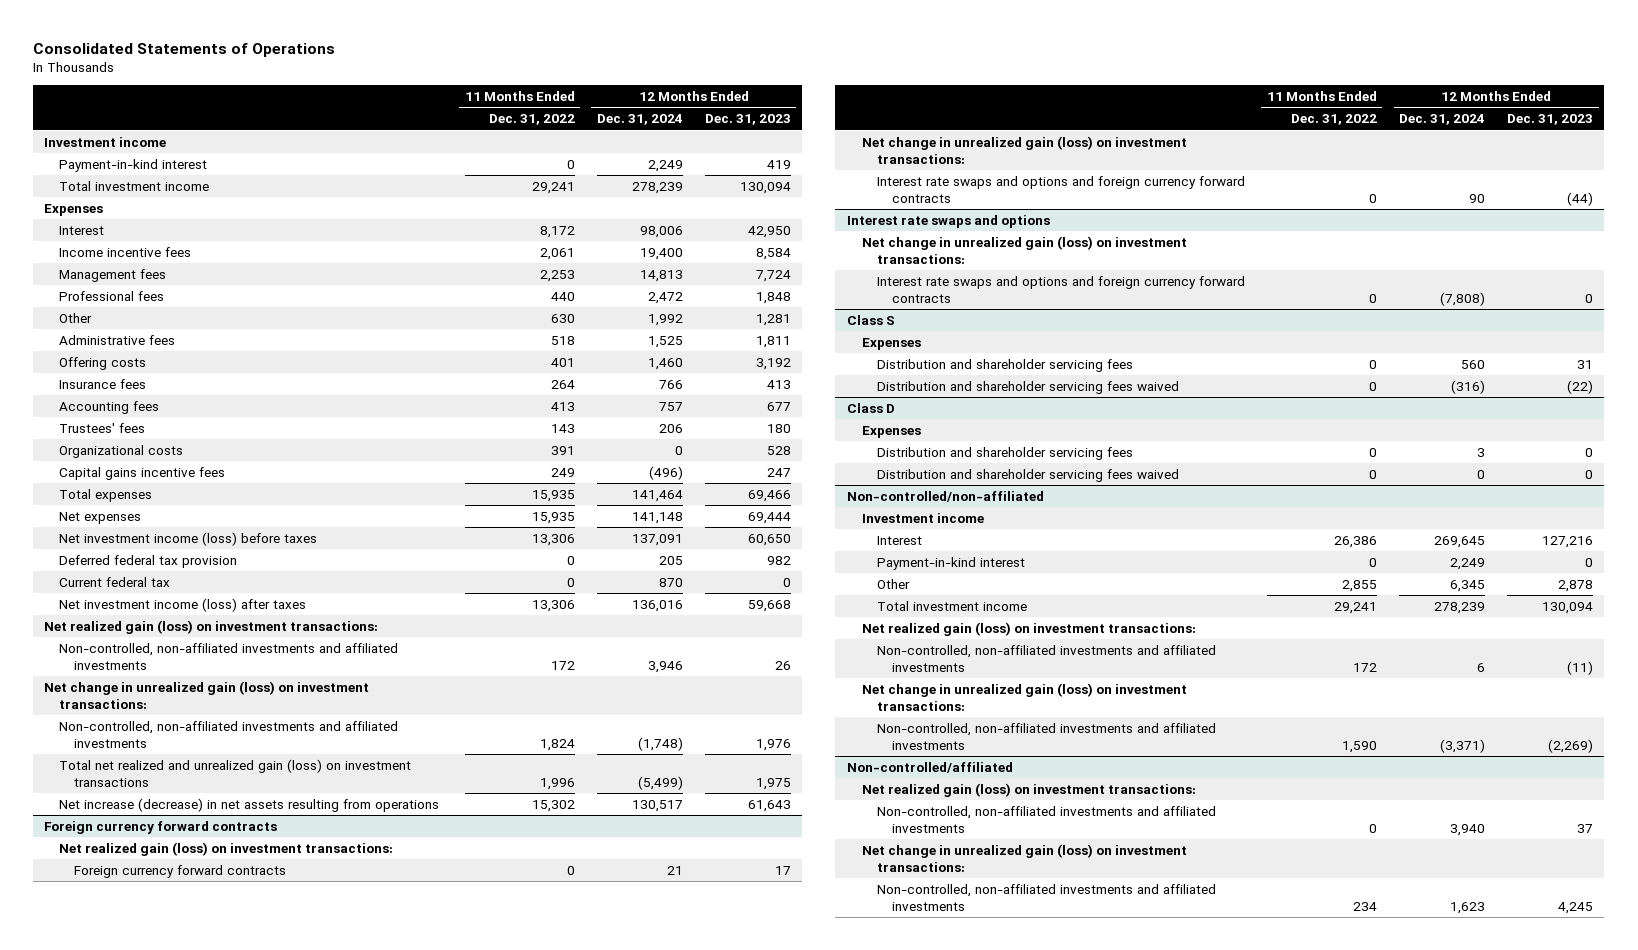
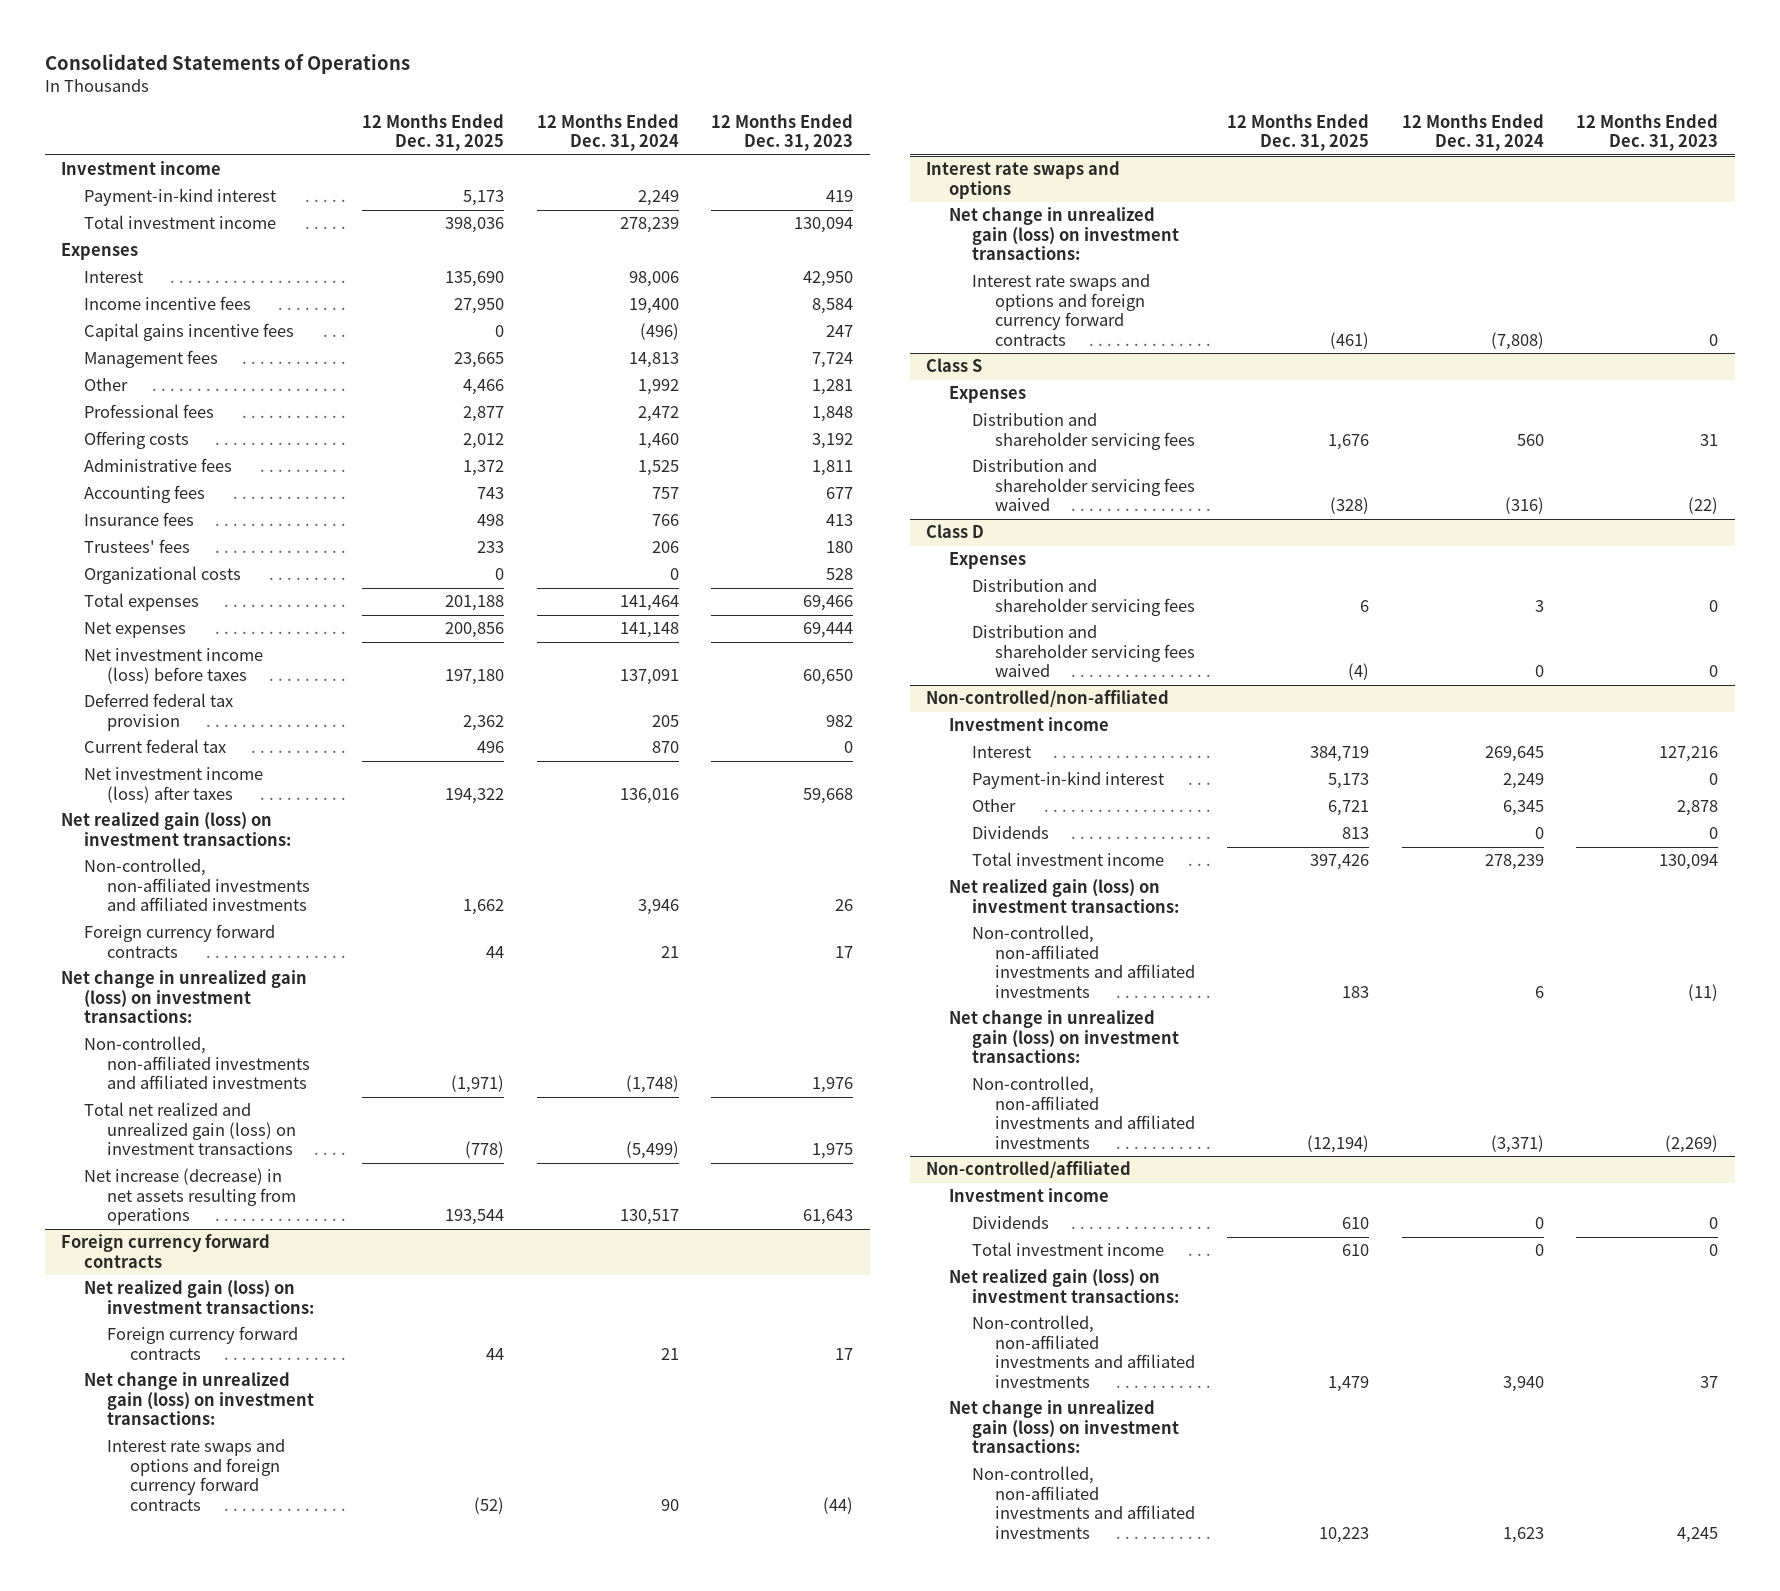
- | 11 Months Ended Dec. 31, 2022 | 12 Months Ended Dec. 31, 2024 | 12 Months Ended Dec. 31, 2023
+ | 12 Months Ended Dec. 31, 2025 | 12 Months Ended Dec. 31, 2024 | 12 Months Ended Dec. 31, 2023
moved up: Capital gains incentive fees | 0 | (496) | 247
moved down: Professional fees | 2,877 | 2,472 | 1,848
moved down: Administrative fees | 1,372 | 1,525 | 1,811
moved down: Insurance fees | 498 | 766 | 413
+ Foreign currency forward contracts | 44 | 21 | 17
@ Non-controlled/non-affiliated
+ Dividends | 813 | 0 | 0
@ Non-controlled/affiliated
+ Investment income
+ Dividends | 610 | 0 | 0
+ Total investment income | 610 | 0 | 0

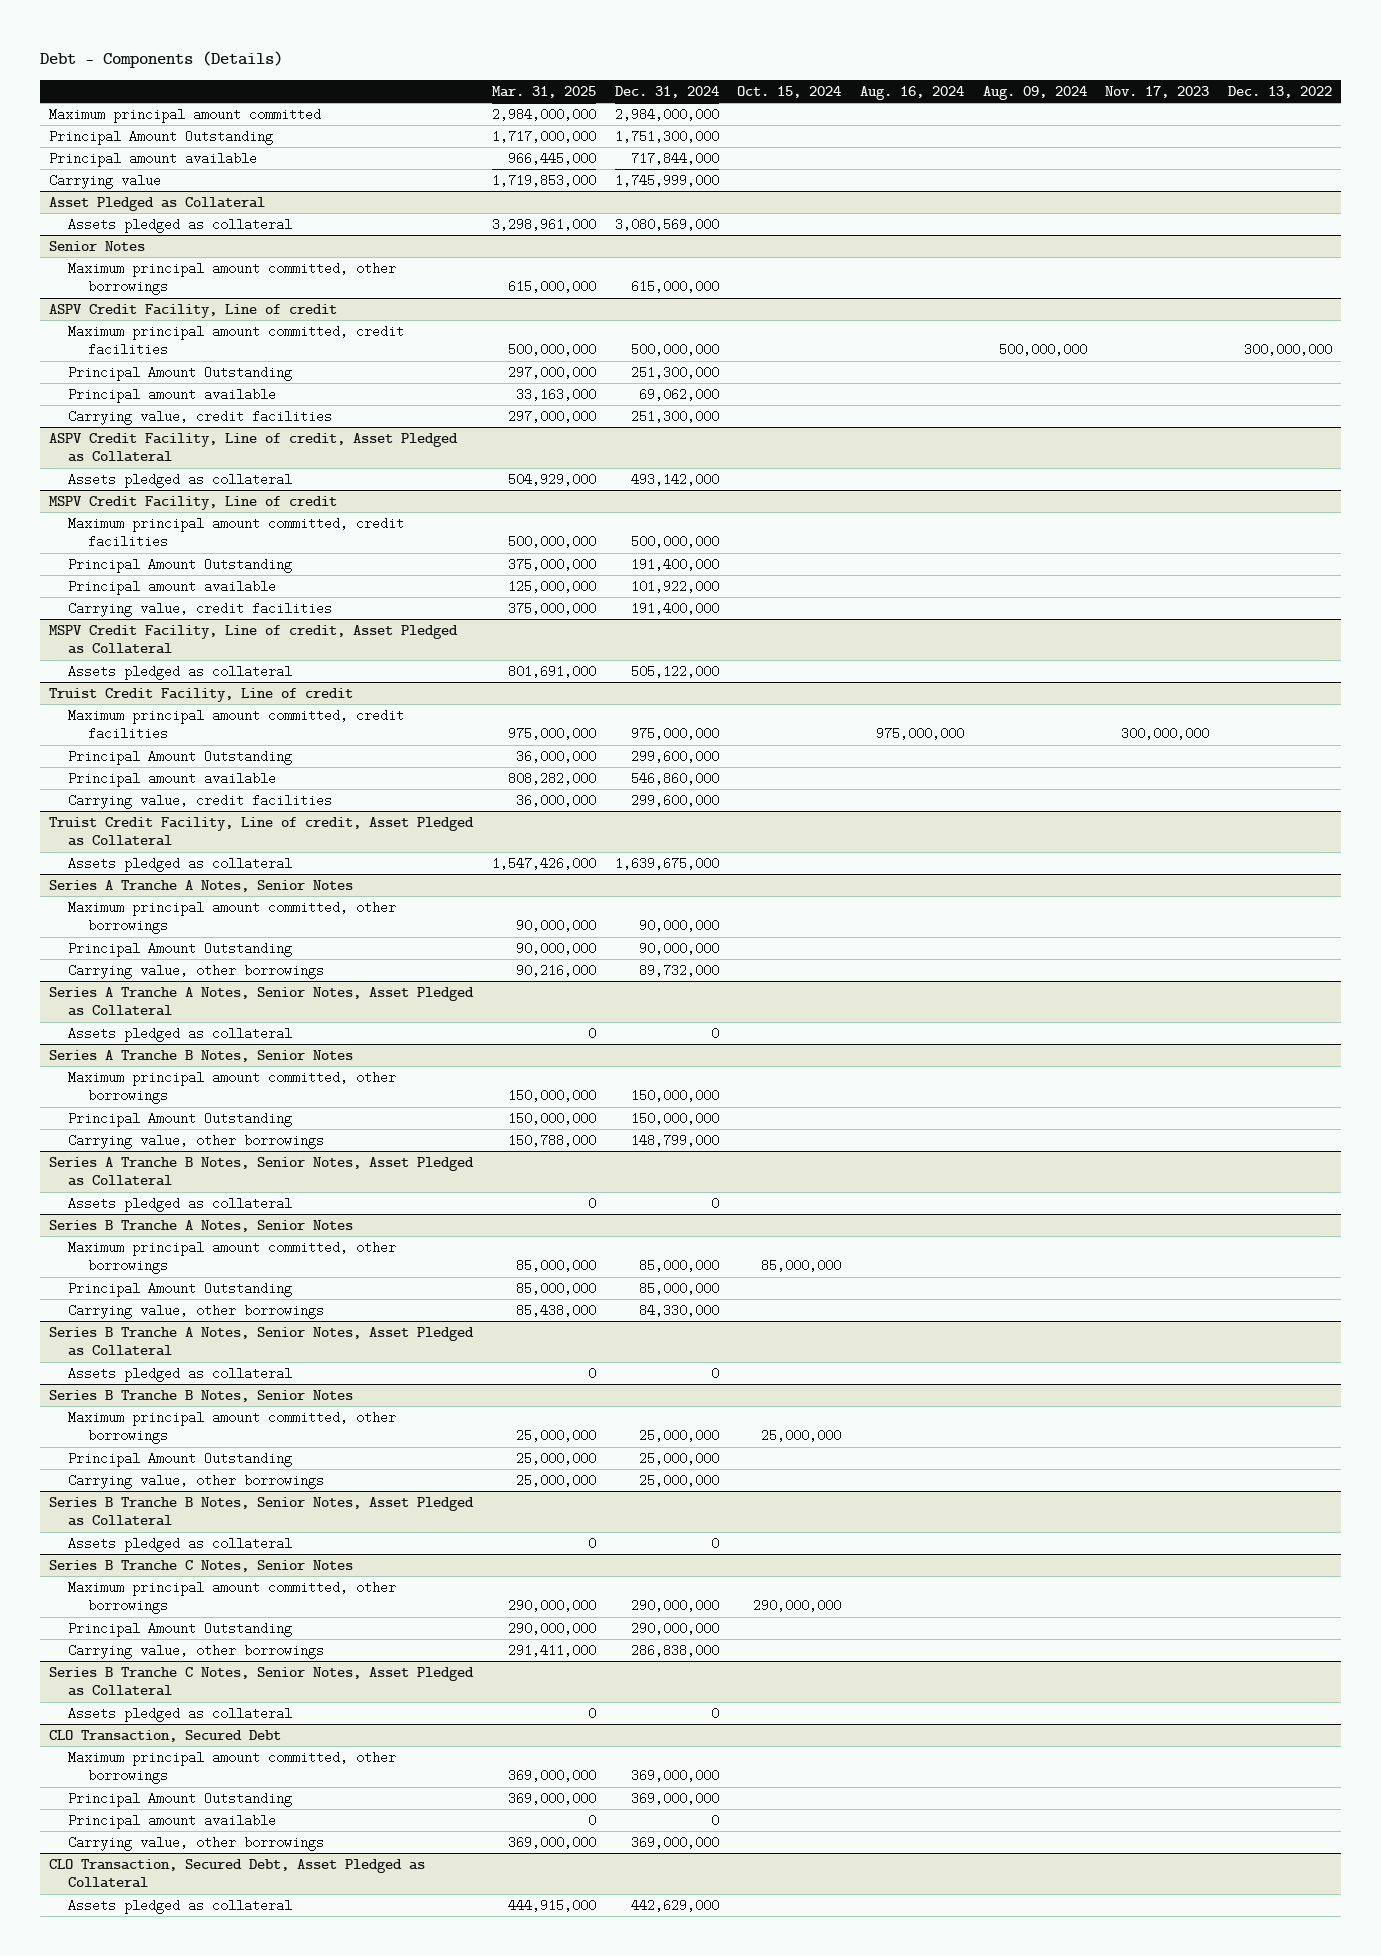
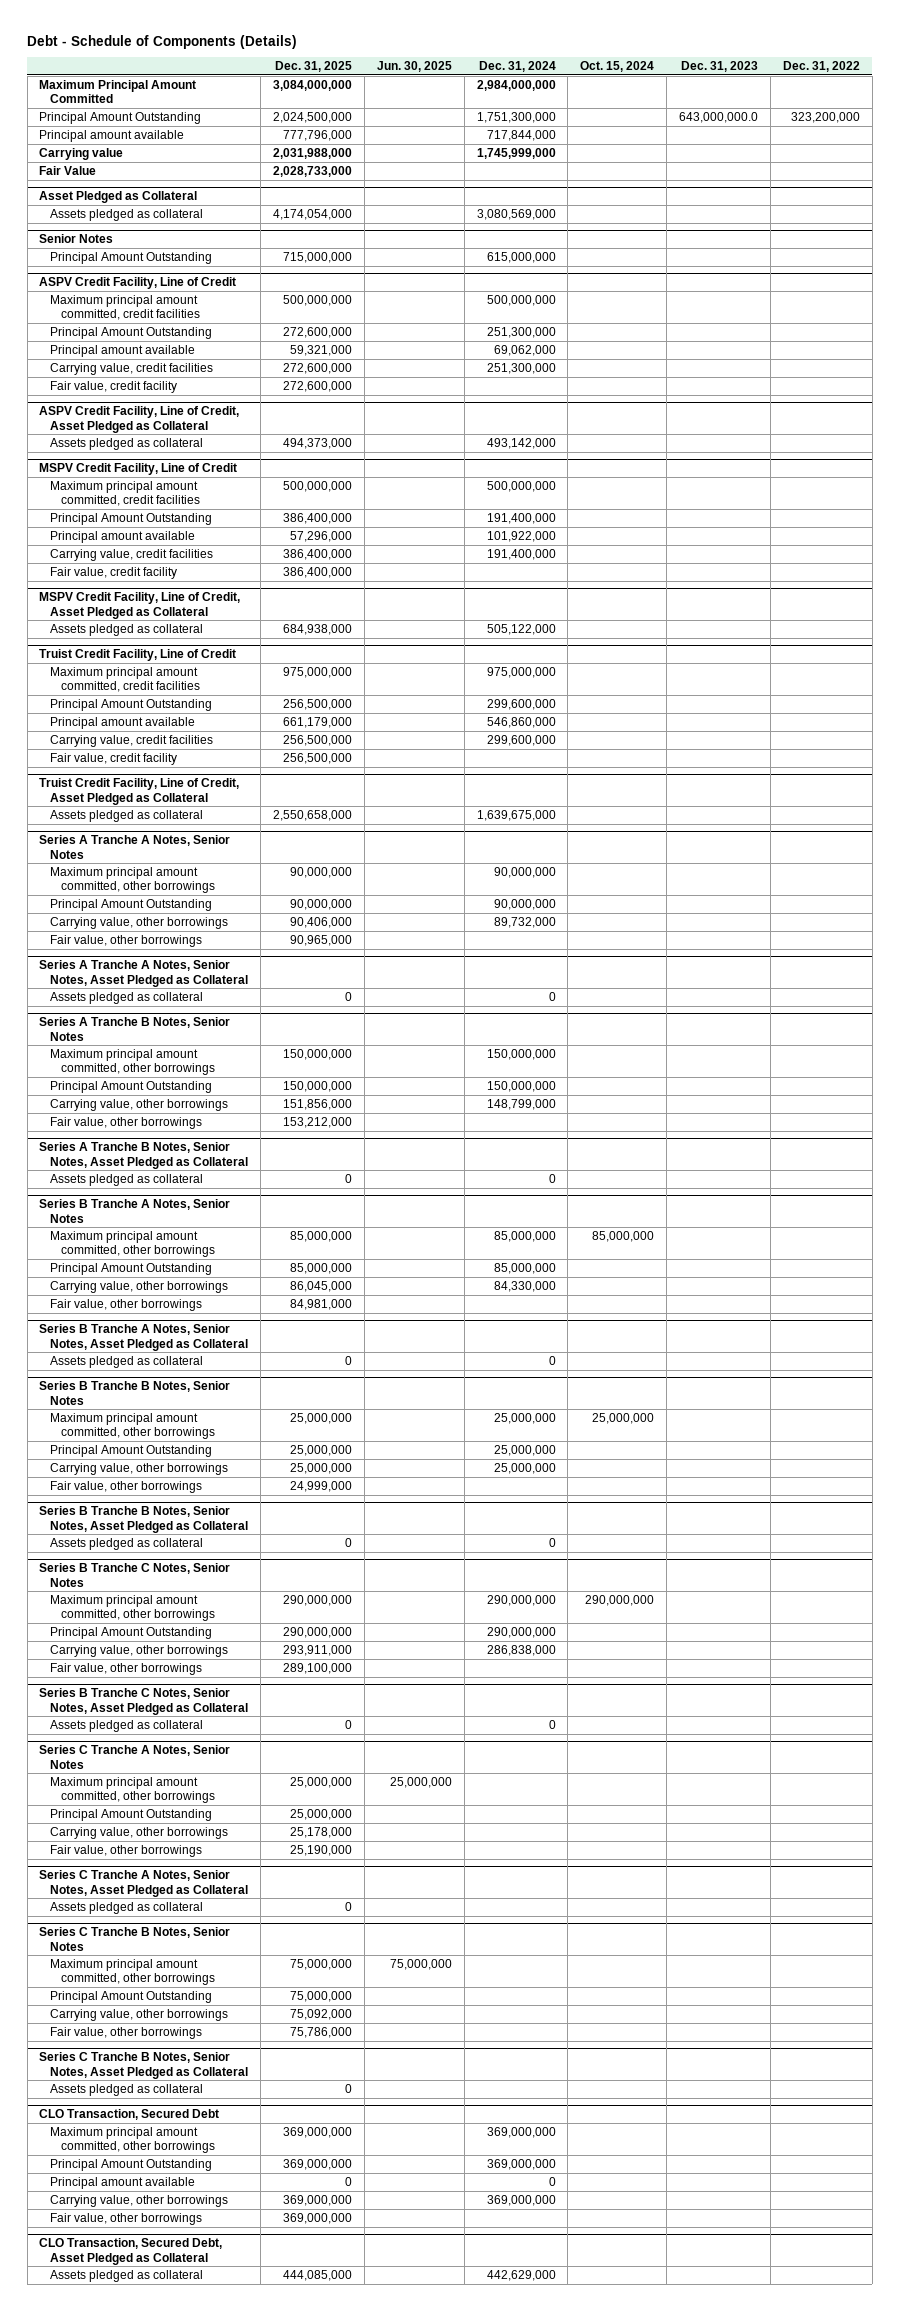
- Debt - Components (Details)
+ Debt - Schedule of Components (Details)
- | Mar. 31, 2025 | Dec. 31, 2024 | Oct. 15, 2024 | Aug. 16, 2024 | Aug. 09, 2024 | Nov. 17, 2023 | Dec. 13, 2022
+ | Dec. 31, 2025 | Jun. 30, 2025 | Dec. 31, 2024 | Oct. 15, 2024 | Dec. 31, 2023 | Dec. 31, 2022
- Maximum principal amount committed | 2,984,000,000 | 2,984,000,000 | | | | |
+ Maximum Principal Amount Committed | 3,084,000,000 | | 2,984,000,000 | | |
+ Fair Value | 2,028,733,000 | | | | |
@ Senior Notes
- Maximum principal amount committed, other borrowings | 615,000,000 | 615,000,000 | | | | |
- ASPV Credit Facility, Line of credit
@ Senior Notes
+ Principal Amount Outstanding | 715,000,000 | | 615,000,000 | | |
+ ASPV Credit Facility, Line of Credit
- ASPV Credit Facility, Line of credit, Asset Pledged as Collateral
+ Fair value, credit facility | 272,600,000 | | | | |
+ ASPV Credit Facility, Line of Credit, Asset Pledged as Collateral
- MSPV Credit Facility, Line of credit
+ MSPV Credit Facility, Line of Credit
- MSPV Credit Facility, Line of credit, Asset Pledged as Collateral
+ Fair value, credit facility | 386,400,000 | | | | |
+ MSPV Credit Facility, Line of Credit, Asset Pledged as Collateral
- Truist Credit Facility, Line of credit
+ Truist Credit Facility, Line of Credit
- Truist Credit Facility, Line of credit, Asset Pledged as Collateral
+ Fair value, credit facility | 256,500,000 | | | | |
+ Truist Credit Facility, Line of Credit, Asset Pledged as Collateral
@ Series A Tranche A Notes, Senior Notes
+ Fair value, other borrowings | 90,965,000 | | | | |
@ Series A Tranche B Notes, Senior Notes
+ Fair value, other borrowings | 153,212,000 | | | | |
@ Series B Tranche A Notes, Senior Notes
+ Fair value, other borrowings | 84,981,000 | | | | |
@ Series B Tranche B Notes, Senior Notes
+ Fair value, other borrowings | 24,999,000 | | | | |
@ Series B Tranche C Notes, Senior Notes
+ Fair value, other borrowings | 289,100,000 | | | | |
+ Series C Tranche A Notes, Senior Notes
+ Maximum principal amount committed, other borrowings | 25,000,000 | 25,000,000 | | | |
+ Principal Amount Outstanding | 25,000,000 | | | | |
+ Carrying value, other borrowings | 25,178,000 | | | | |
+ Fair value, other borrowings | 25,190,000 | | | | |
+ Series C Tranche A Notes, Senior Notes, Asset Pledged as Collateral
+ Assets pledged as collateral | 0 | | | | |
+ Series C Tranche B Notes, Senior Notes
+ Maximum principal amount committed, other borrowings | 75,000,000 | 75,000,000 | | | |
+ Principal Amount Outstanding | 75,000,000 | | | | |
+ Carrying value, other borrowings | 75,092,000 | | | | |
+ Fair value, other borrowings | 75,786,000 | | | | |
+ Series C Tranche B Notes, Senior Notes, Asset Pledged as Collateral
+ Assets pledged as collateral | 0 | | | | |
@ CLO Transaction, Secured Debt
+ Fair value, other borrowings | 369,000,000 | | | | |

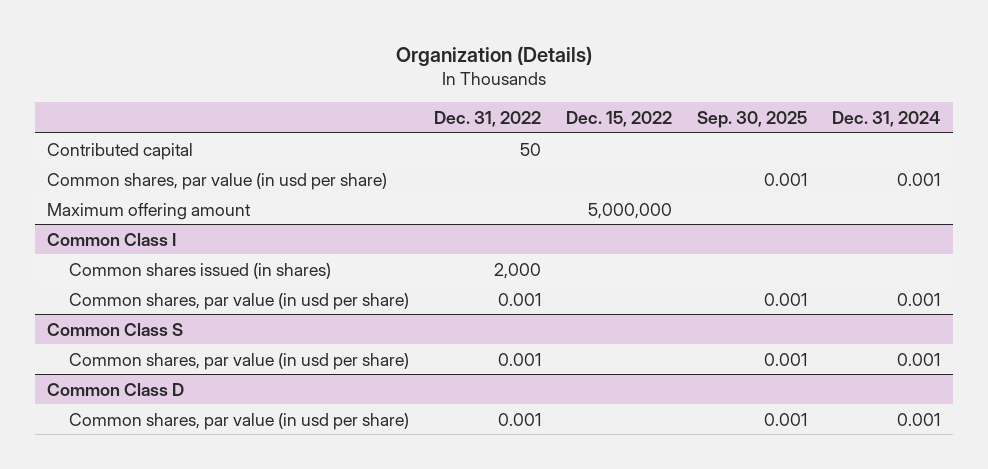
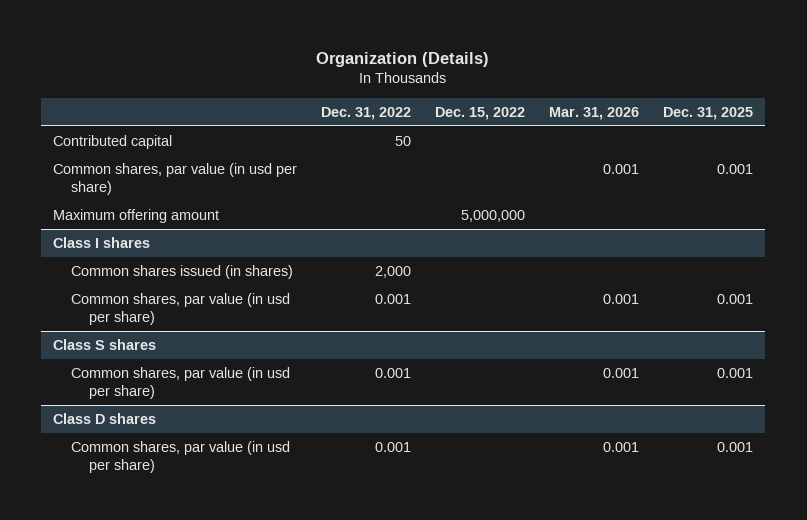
- | Dec. 31, 2022 | Dec. 15, 2022 | Sep. 30, 2025 | Dec. 31, 2024
+ | Dec. 31, 2022 | Dec. 15, 2022 | Mar. 31, 2026 | Dec. 31, 2025
- Common Class I
+ Class I shares
- Common Class S
+ Class S shares
- Common Class D
+ Class D shares

